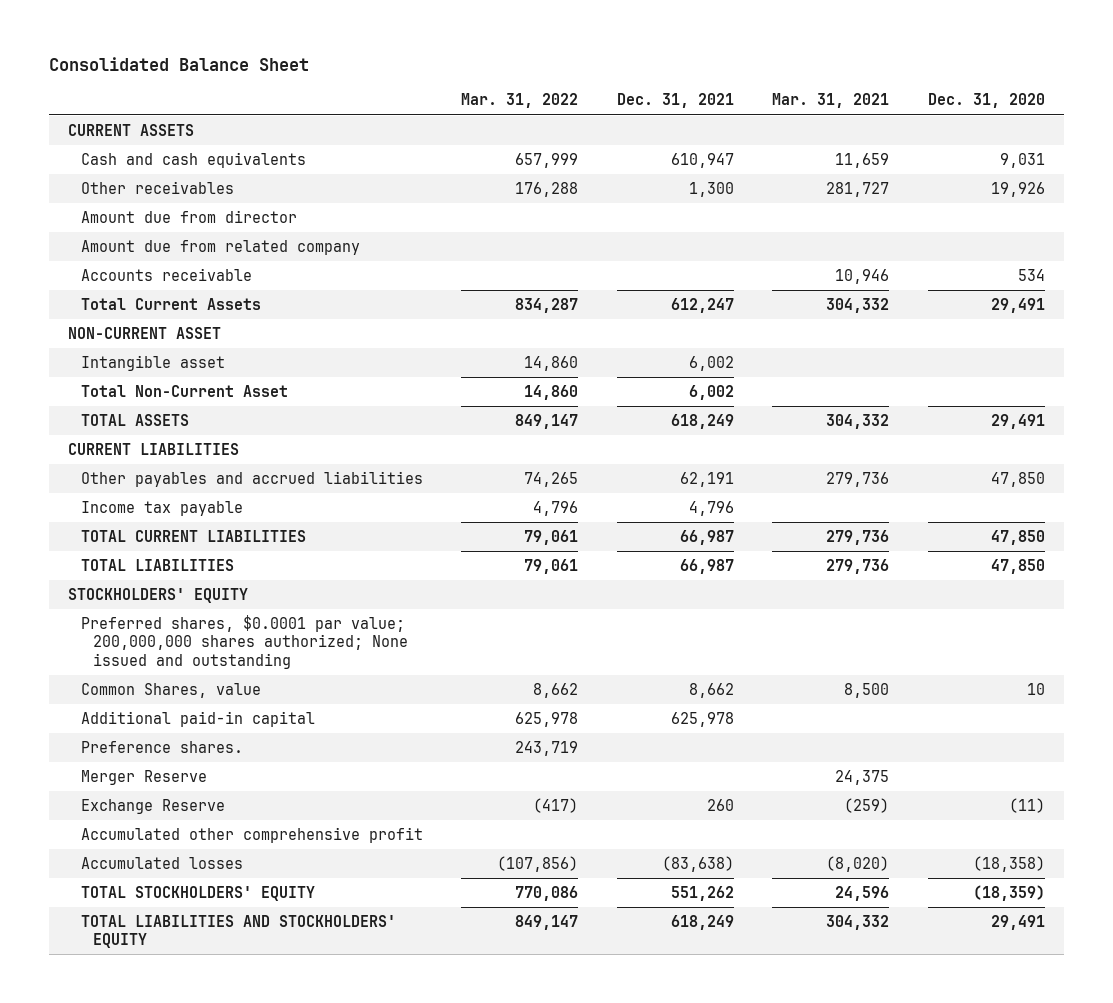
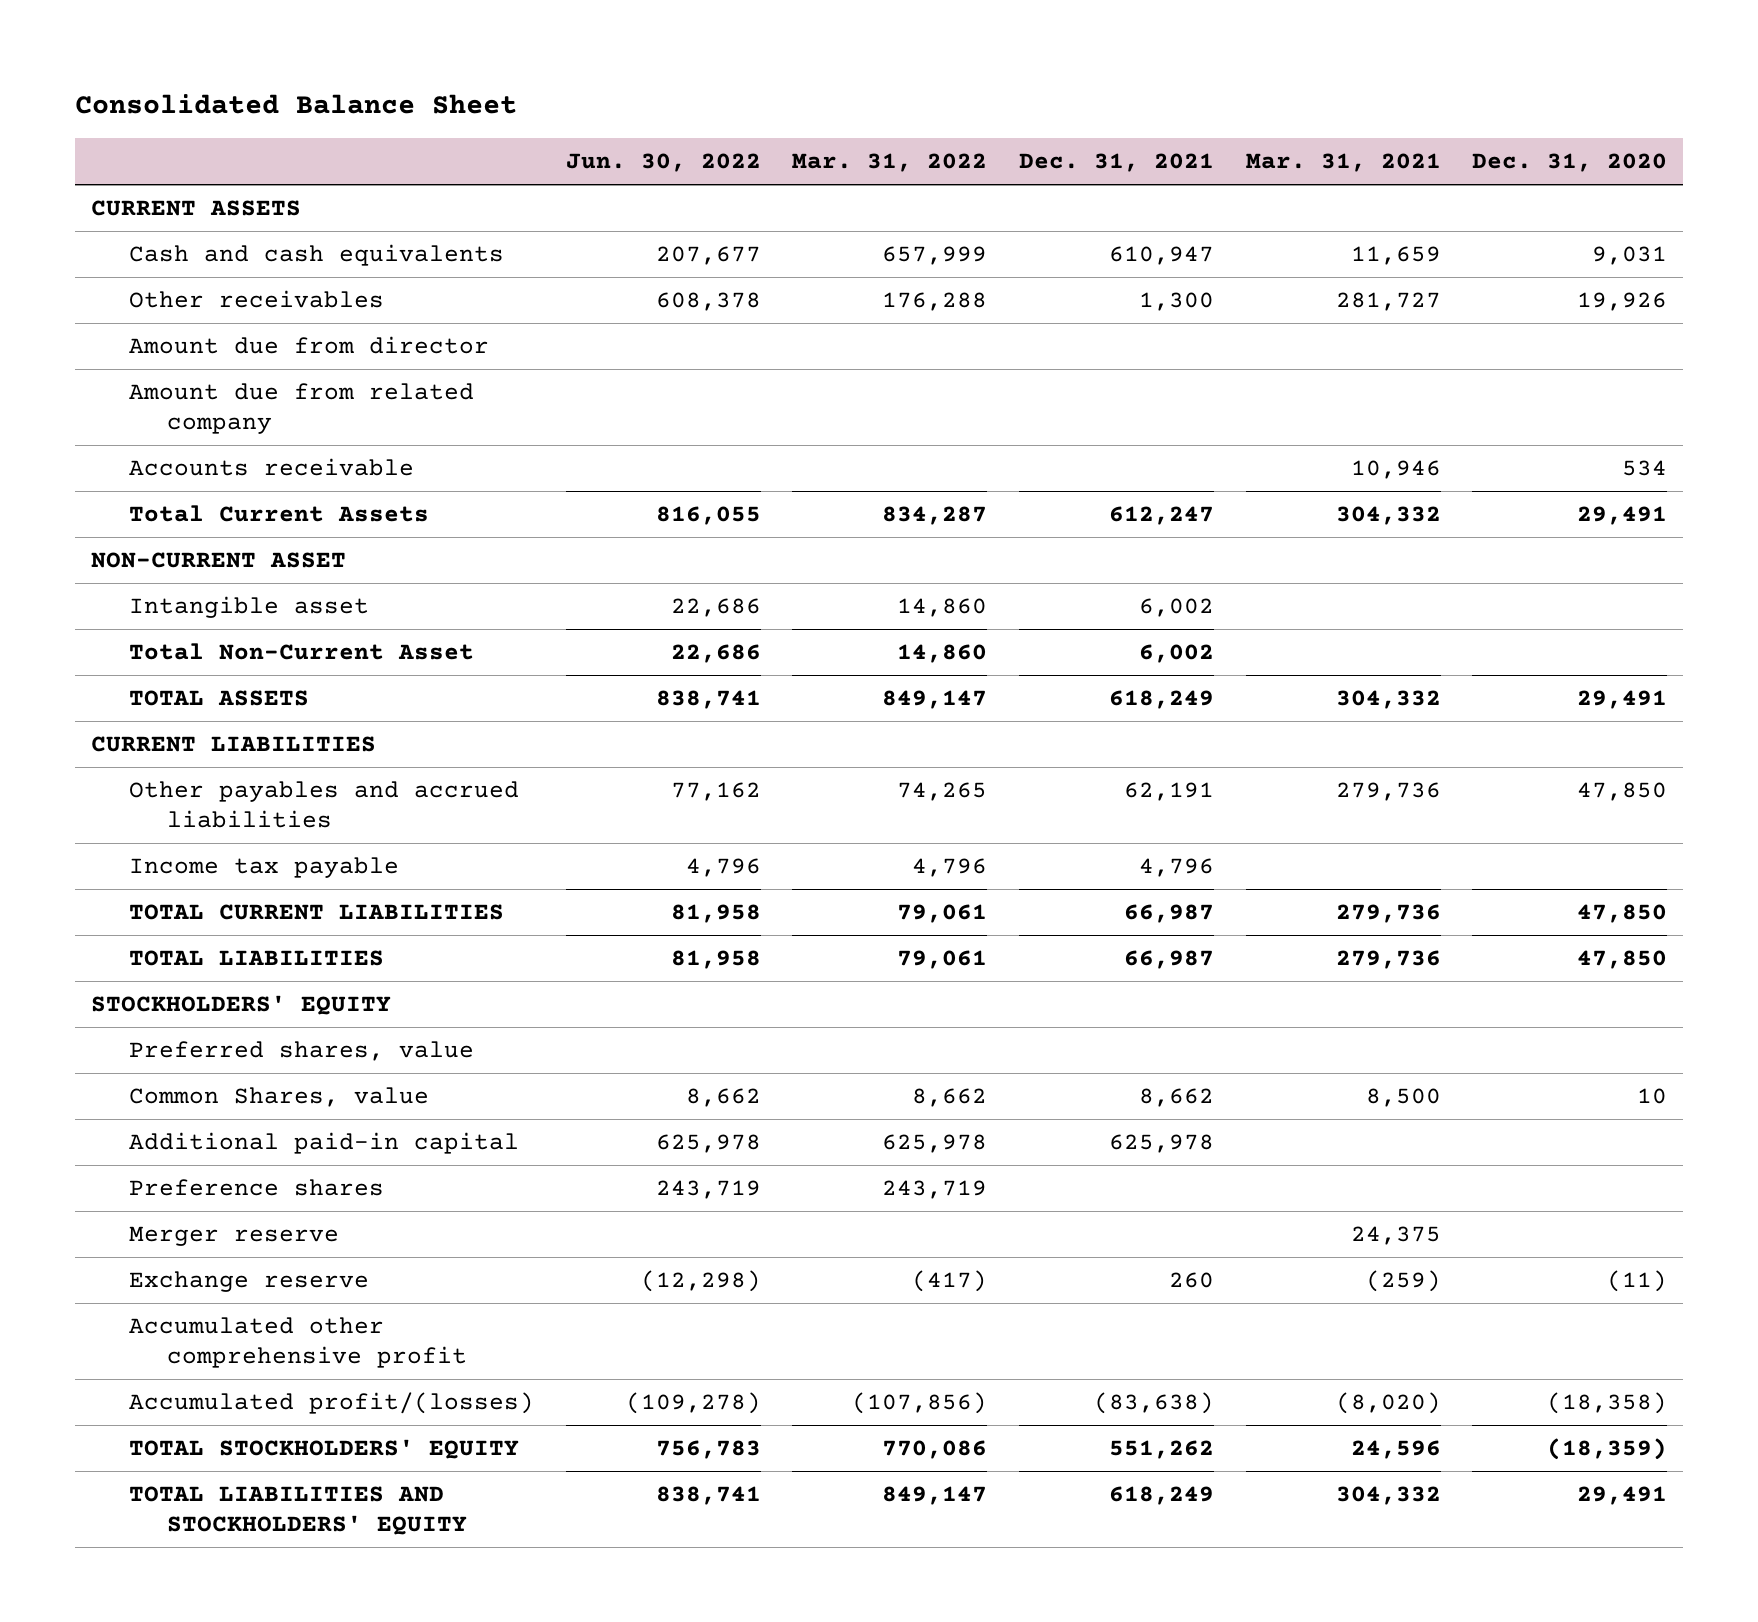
- | Mar. 31, 2022 | Dec. 31, 2021 | Mar. 31, 2021 | Dec. 31, 2020
+ | Jun. 30, 2022 | Mar. 31, 2022 | Dec. 31, 2021 | Mar. 31, 2021 | Dec. 31, 2020
- Preferred shares, $0.0001 par value; 200,000,000 shares authorized; None issued and outstanding
+ Preferred shares, value
- Preference shares. | 243,719 | | |
- Merger Reserve | | | 24,375 |
- Exchange Reserve | (417) | 260 | (259) | (11)
+ Preference shares | 243,719 | 243,719 | | |
+ Merger reserve | | | | 24,375 |
+ Exchange reserve | (12,298) | (417) | 260 | (259) | (11)
- Accumulated losses | (107,856) | (83,638) | (8,020) | (18,358)
+ Accumulated profit/(losses) | (109,278) | (107,856) | (83,638) | (8,020) | (18,358)

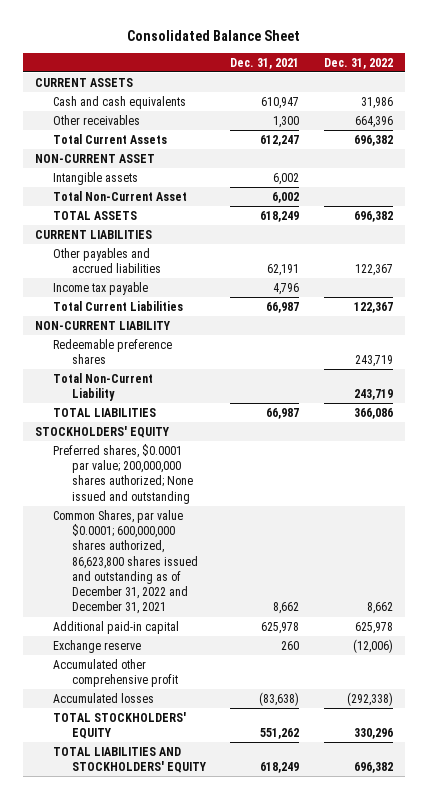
- | Jun. 30, 2022 | Mar. 31, 2022 | Dec. 31, 2021 | Mar. 31, 2021 | Dec. 31, 2020
+ | Dec. 31, 2021 | Dec. 31, 2022
- Amount due from director
- Amount due from related company
- Accounts receivable | | | | 10,946 | 534
- Intangible asset | 22,686 | 14,860 | 6,002 | |
+ Intangible assets | 6,002 |
- TOTAL CURRENT LIABILITIES | 81,958 | 79,061 | 66,987 | 279,736 | 47,850
+ Total Current Liabilities | 66,987 | 122,367
+ NON-CURRENT LIABILITY
+ Redeemable preference shares | | 243,719
+ Total Non-Current Liability | | 243,719
- Preferred shares, value
- Common Shares, value | 8,662 | 8,662 | 8,662 | 8,500 | 10
+ Preferred shares, $0.0001 par value; 200,000,000 shares authorized; None issued and outstanding
+ Common Shares, par value $0.0001; 600,000,000 shares authorized, 86,623,800 shares issued and outstanding as of December 31, 2022 and December 31, 2021 | 8,662 | 8,662
- Preference shares | 243,719 | 243,719 | | |
- Merger reserve | | | | 24,375 |
- Accumulated profit/(losses) | (109,278) | (107,856) | (83,638) | (8,020) | (18,358)
+ Accumulated losses | (83,638) | (292,338)

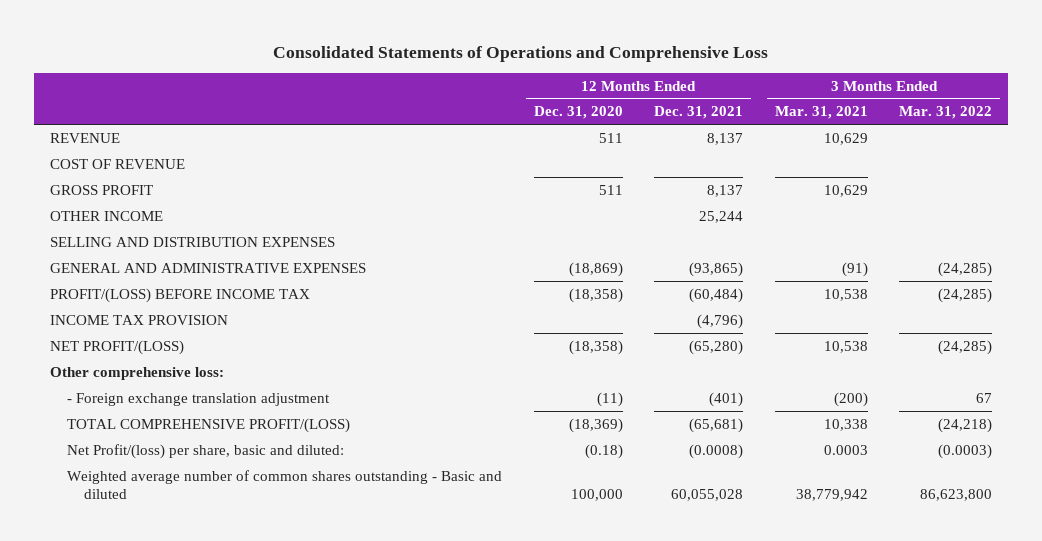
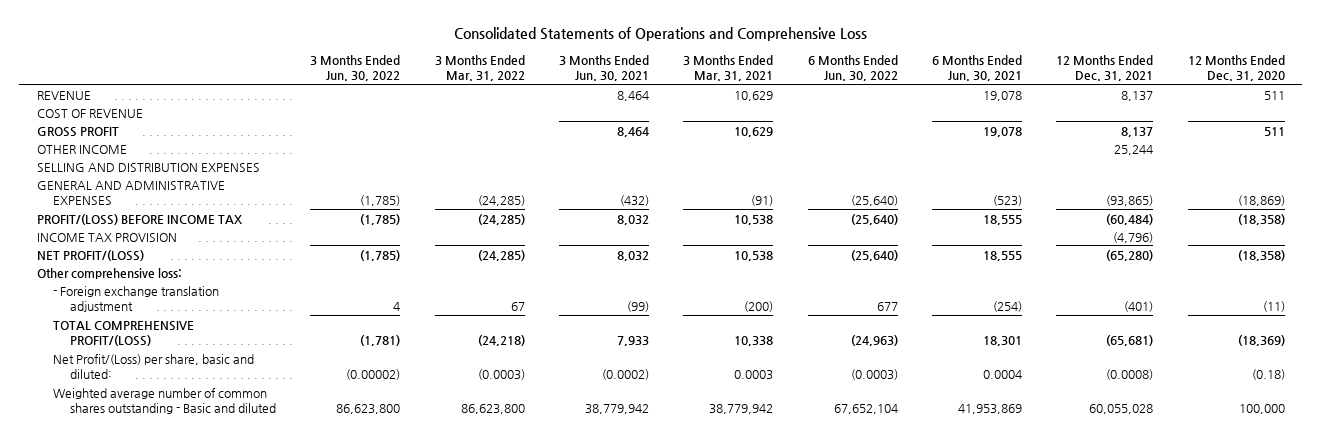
- | 12 Months Ended Dec. 31, 2020 | 12 Months Ended Dec. 31, 2021 | 3 Months Ended Mar. 31, 2021 | 3 Months Ended Mar. 31, 2022
+ | 3 Months Ended Jun. 30, 2022 | 3 Months Ended Mar. 31, 2022 | 3 Months Ended Jun. 30, 2021 | 3 Months Ended Mar. 31, 2021 | 6 Months Ended Jun. 30, 2022 | 6 Months Ended Jun. 30, 2021 | 12 Months Ended Dec. 31, 2021 | 12 Months Ended Dec. 31, 2020
- Net Profit/(loss) per share, basic and diluted: | (0.18) | (0.0008) | 0.0003 | (0.0003)
+ Net Profit/(Loss) per share, basic and diluted: | (0.00002) | (0.0003) | (0.0002) | 0.0003 | (0.0003) | 0.0004 | (0.0008) | (0.18)

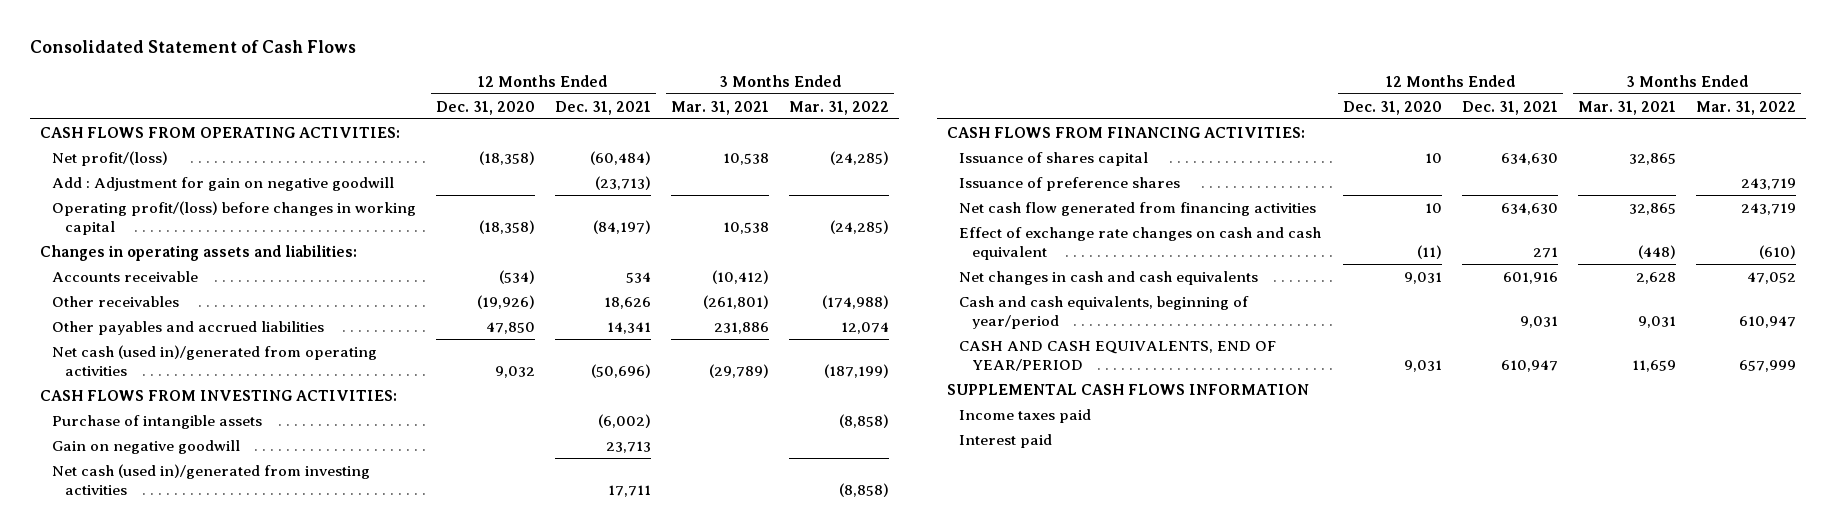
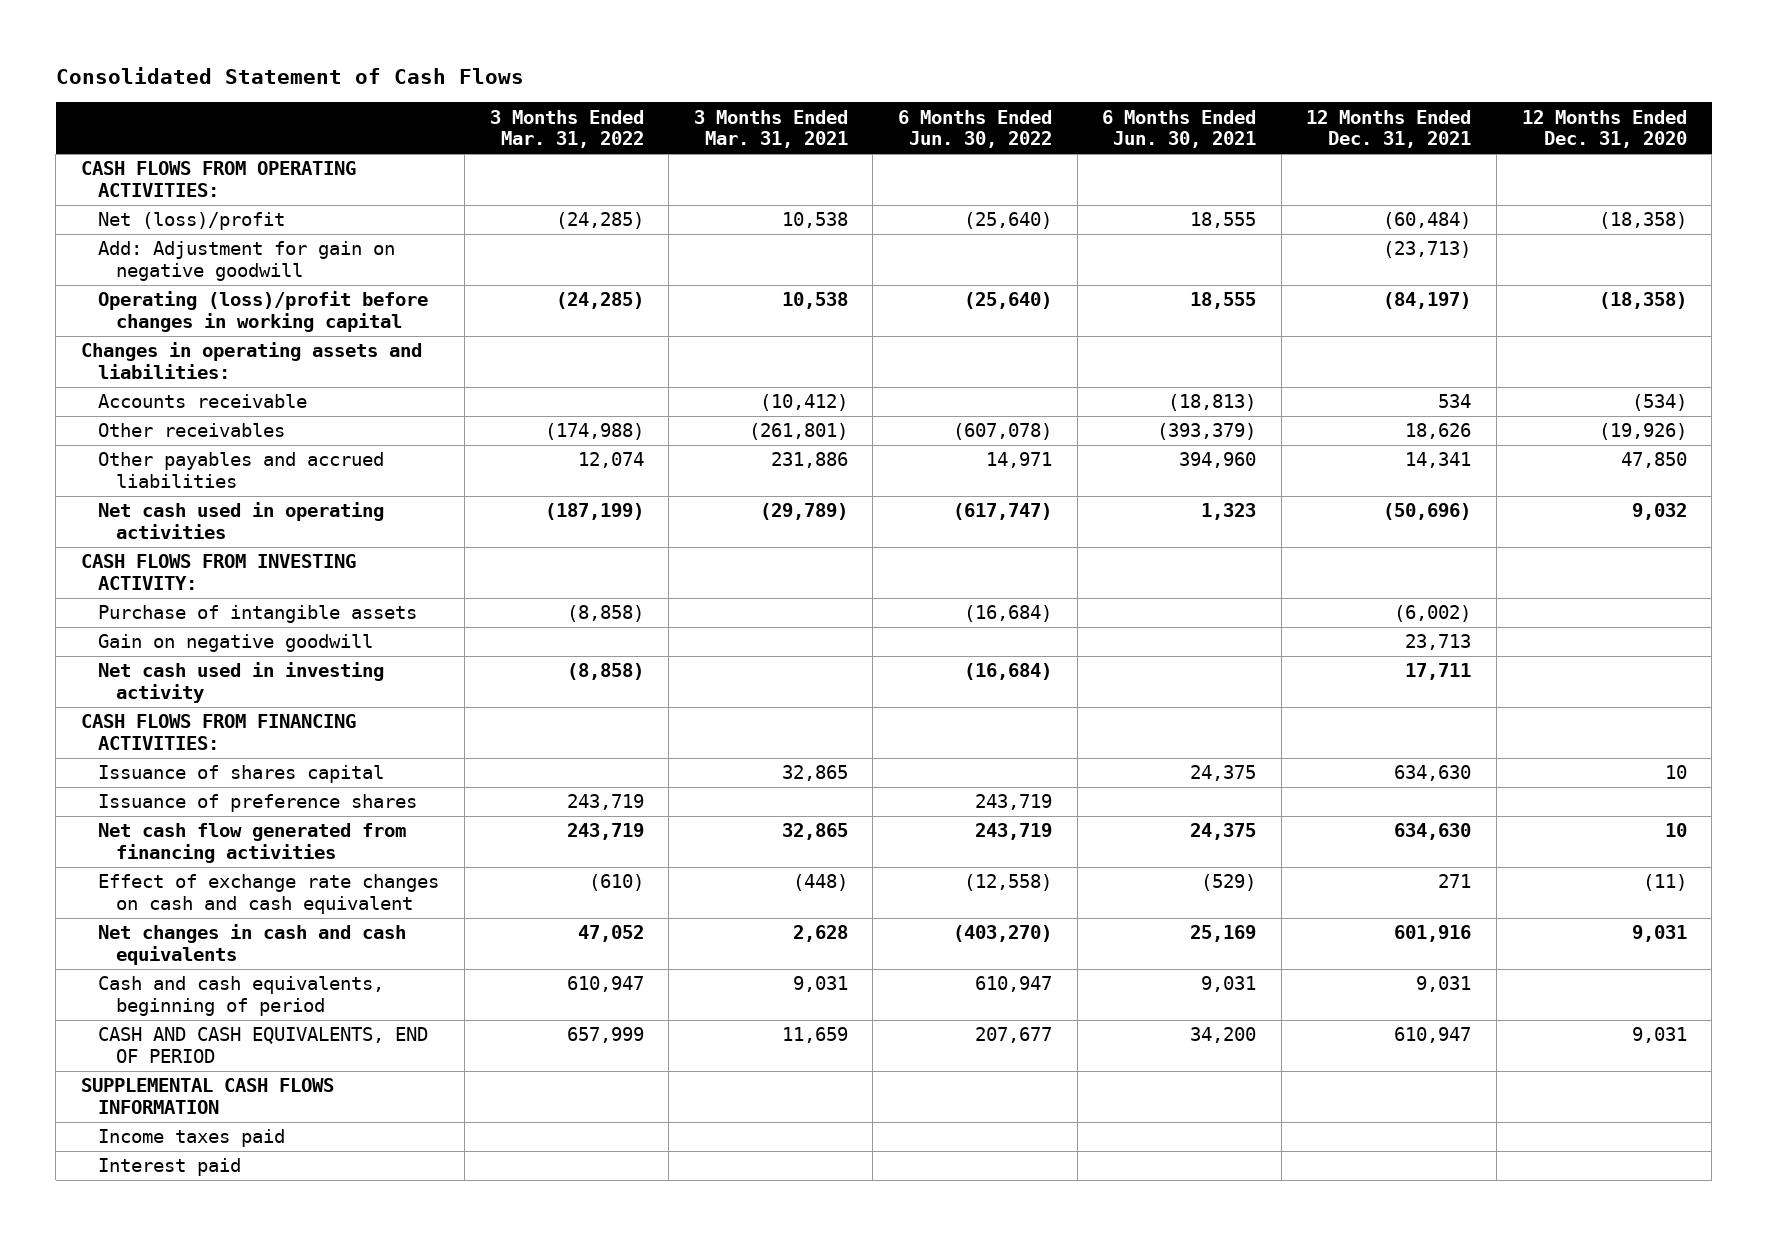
- | 12 Months Ended Dec. 31, 2020 | 12 Months Ended Dec. 31, 2021 | 3 Months Ended Mar. 31, 2021 | 3 Months Ended Mar. 31, 2022
+ | 3 Months Ended Mar. 31, 2022 | 3 Months Ended Mar. 31, 2021 | 6 Months Ended Jun. 30, 2022 | 6 Months Ended Jun. 30, 2021 | 12 Months Ended Dec. 31, 2021 | 12 Months Ended Dec. 31, 2020
- Net profit/(loss) | (18,358) | (60,484) | 10,538 | (24,285)
- Add : Adjustment for gain on negative goodwill | | (23,713) | |
- Operating profit/(loss) before changes in working capital | (18,358) | (84,197) | 10,538 | (24,285)
+ Net (loss)/profit | (24,285) | 10,538 | (25,640) | 18,555 | (60,484) | (18,358)
+ Add: Adjustment for gain on negative goodwill | | | | | (23,713) |
+ Operating (loss)/profit before changes in working capital | (24,285) | 10,538 | (25,640) | 18,555 | (84,197) | (18,358)
- Net cash (used in)/generated from operating activities | 9,032 | (50,696) | (29,789) | (187,199)
- CASH FLOWS FROM INVESTING ACTIVITIES:
+ Net cash used in operating activities | (187,199) | (29,789) | (617,747) | 1,323 | (50,696) | 9,032
+ CASH FLOWS FROM INVESTING ACTIVITY:
- Net cash (used in)/generated from investing activities | | 17,711 | | (8,858)
+ Net cash used in investing activity | (8,858) | | (16,684) | | 17,711 |
- Cash and cash equivalents, beginning of year/period | | 9,031 | 9,031 | 610,947
- CASH AND CASH EQUIVALENTS, END OF YEAR/PERIOD | 9,031 | 610,947 | 11,659 | 657,999
+ Cash and cash equivalents, beginning of period | 610,947 | 9,031 | 610,947 | 9,031 | 9,031 |
+ CASH AND CASH EQUIVALENTS, END OF PERIOD | 657,999 | 11,659 | 207,677 | 34,200 | 610,947 | 9,031

